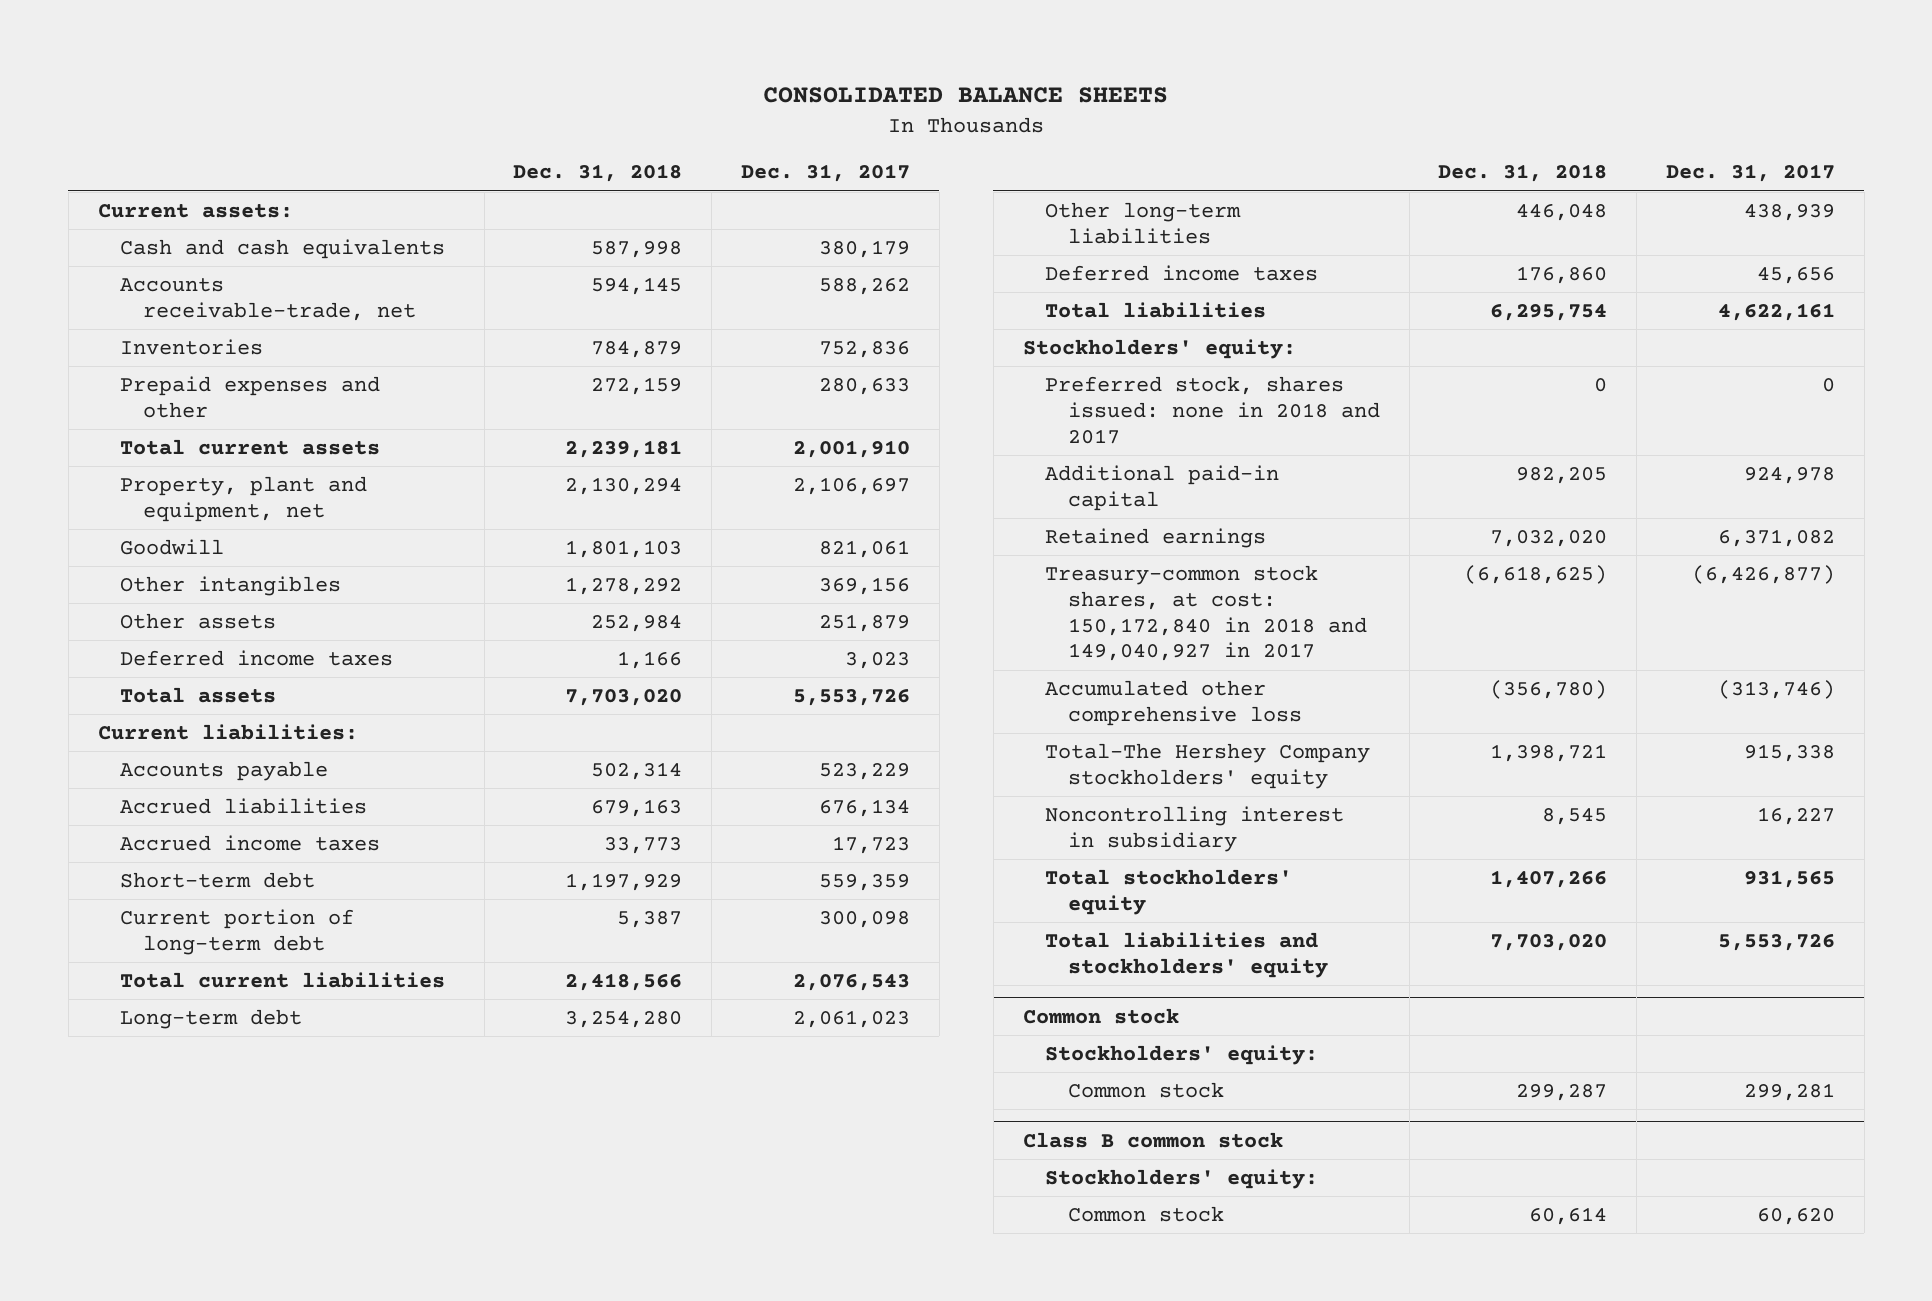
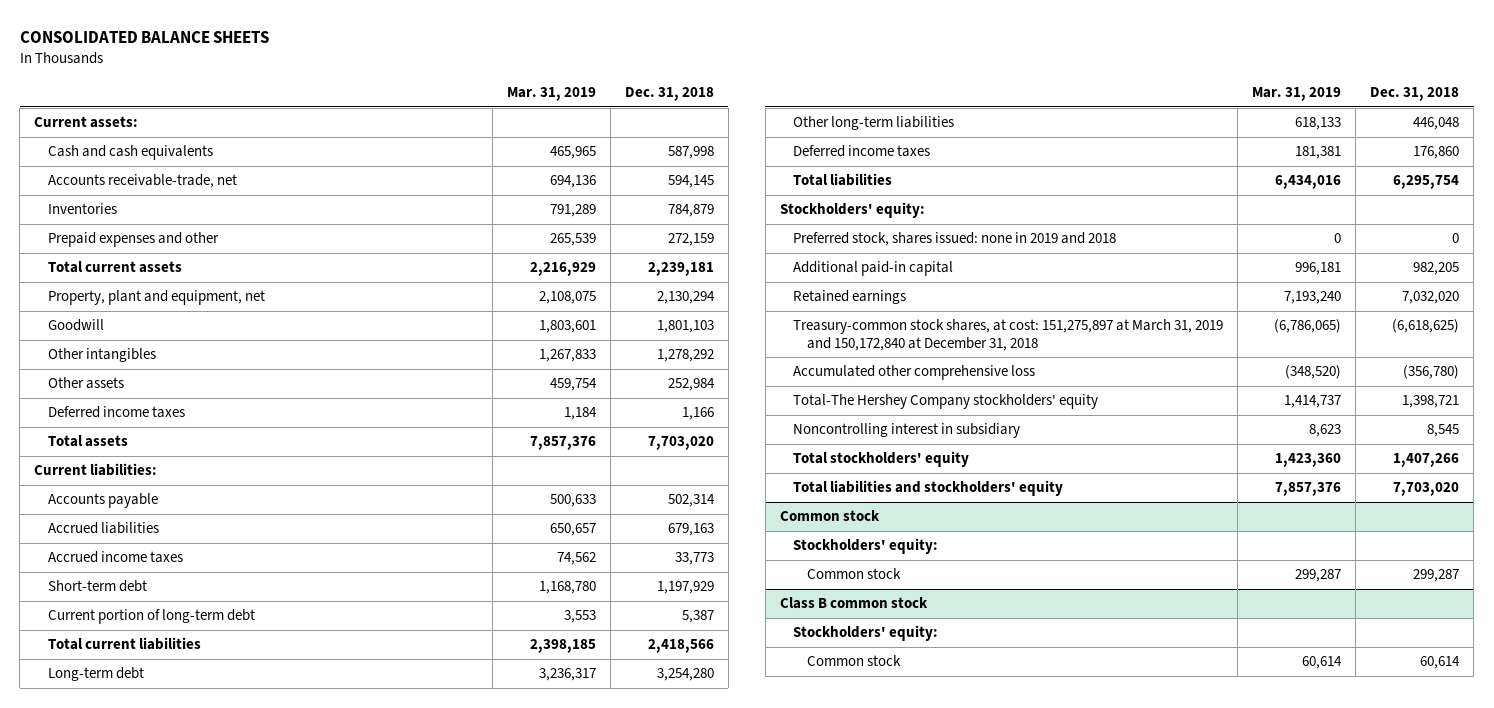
- | Dec. 31, 2018 | Dec. 31, 2017
+ | Mar. 31, 2019 | Dec. 31, 2018
- Preferred stock, shares issued: none in 2018 and 2017 | 0 | 0
+ Preferred stock, shares issued: none in 2019 and 2018 | 0 | 0
- Treasury-common stock shares, at cost: 150,172,840 in 2018 and 149,040,927 in 2017 | (6,618,625) | (6,426,877)
+ Treasury-common stock shares, at cost: 151,275,897 at March 31, 2019 and 150,172,840 at December 31, 2018 | (6,786,065) | (6,618,625)

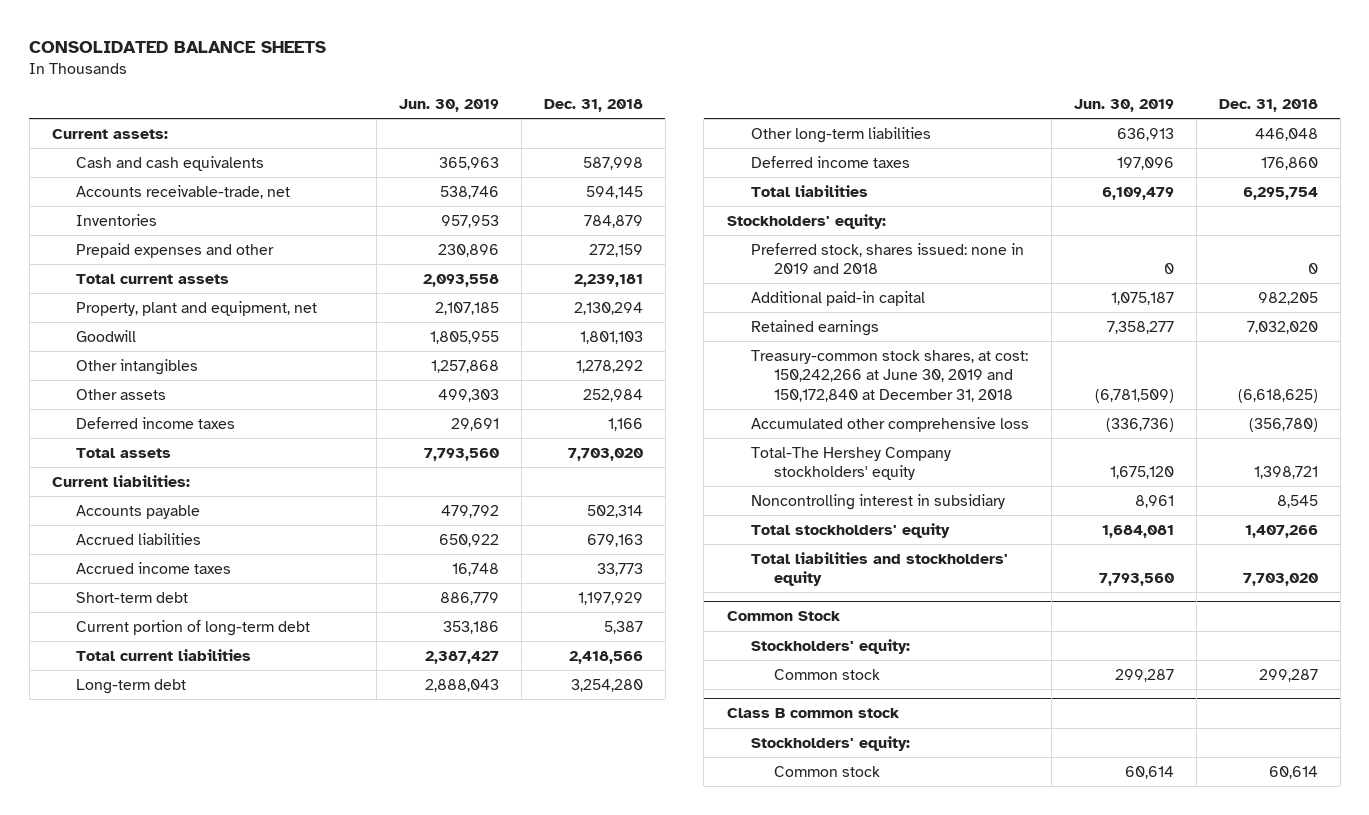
- | Mar. 31, 2019 | Dec. 31, 2018
+ | Jun. 30, 2019 | Dec. 31, 2018
- Treasury-common stock shares, at cost: 151,275,897 at March 31, 2019 and 150,172,840 at December 31, 2018 | (6,786,065) | (6,618,625)
+ Treasury-common stock shares, at cost: 150,242,266 at June 30, 2019 and 150,172,840 at December 31, 2018 | (6,781,509) | (6,618,625)
- Common stock
+ Common Stock

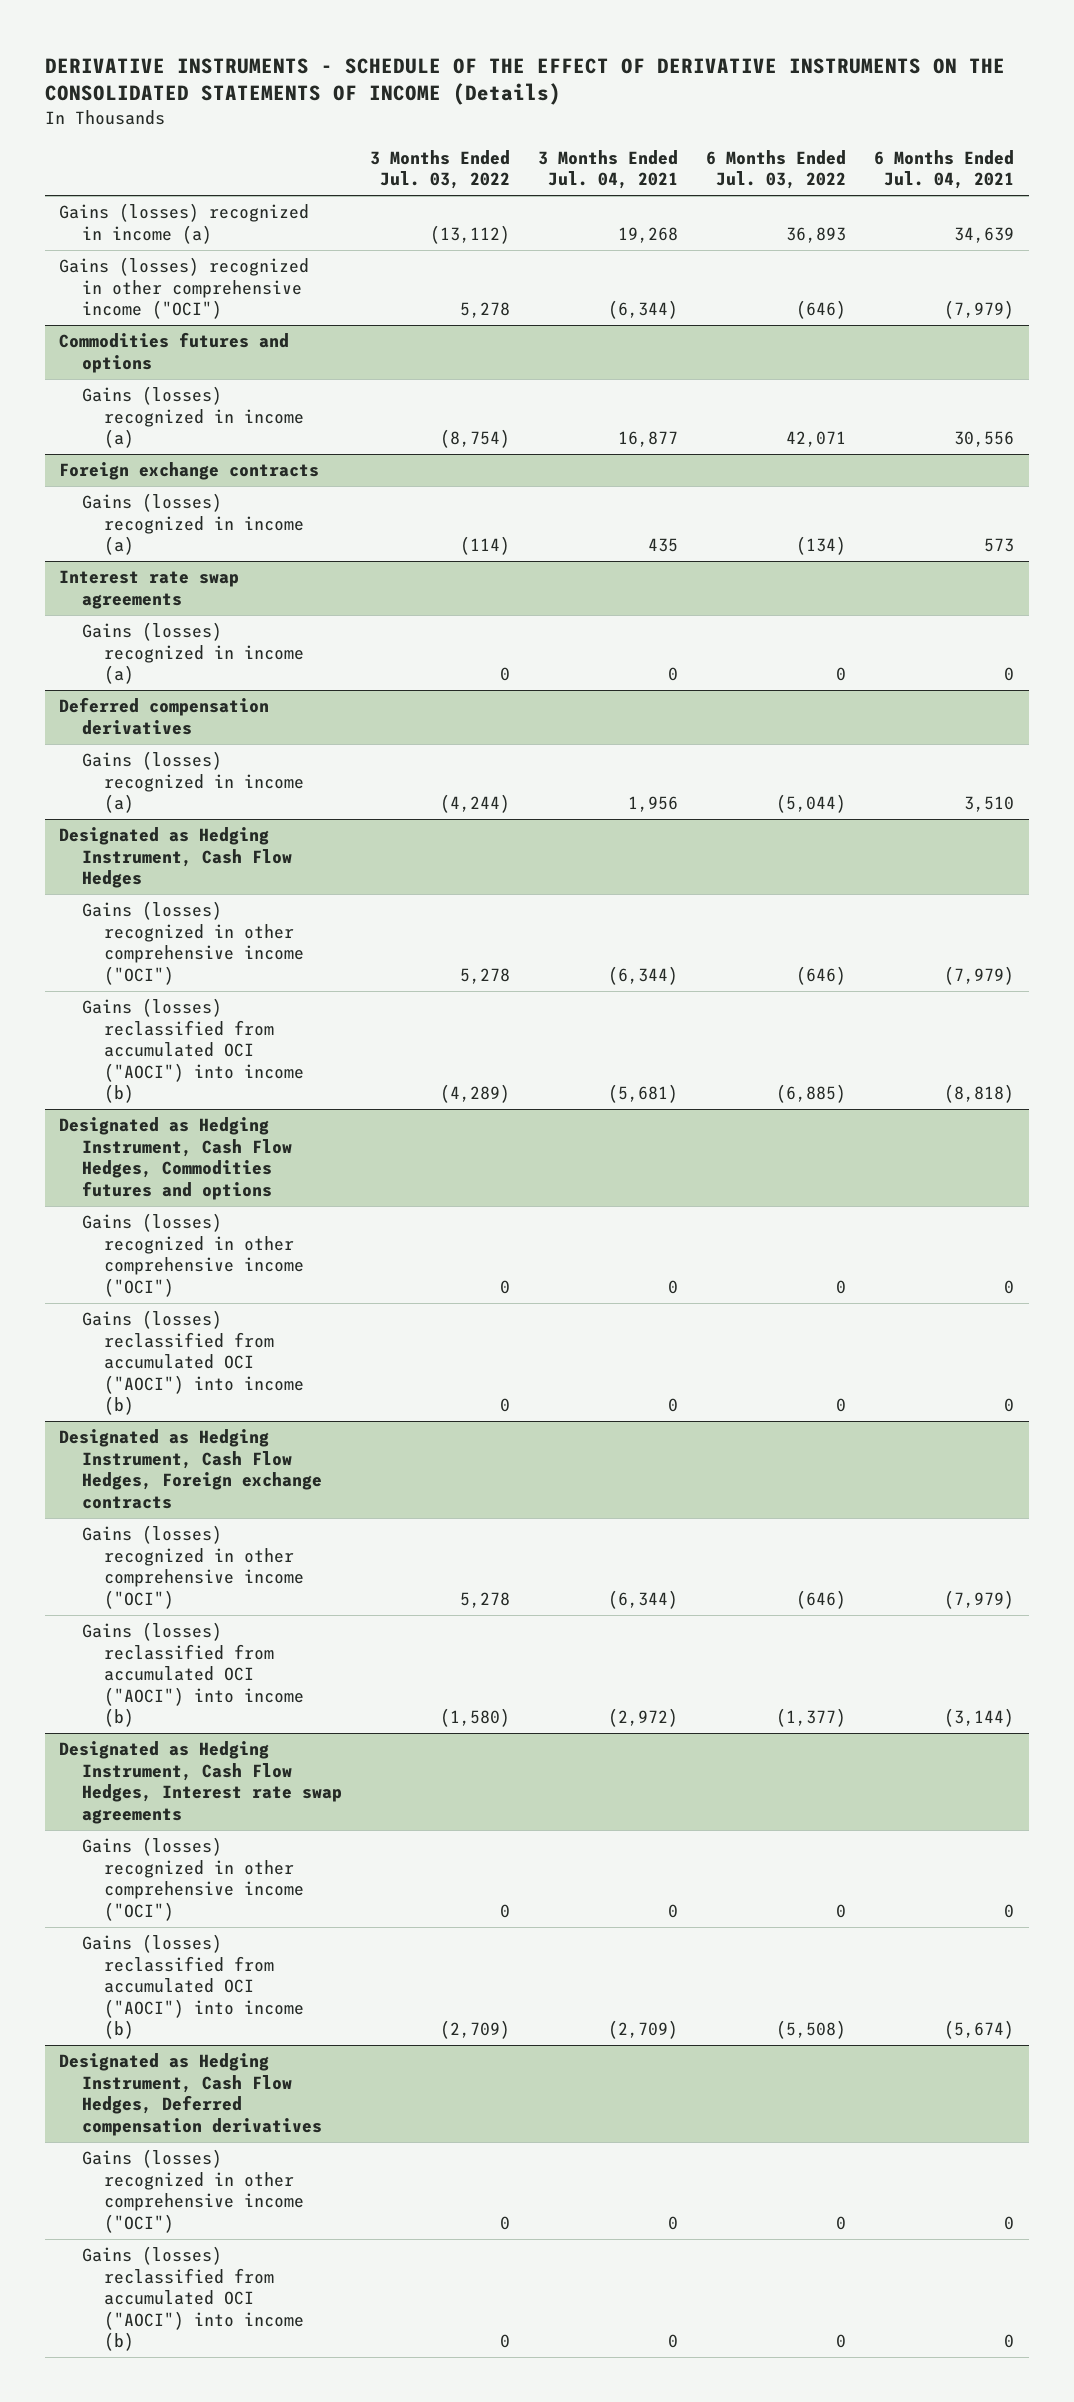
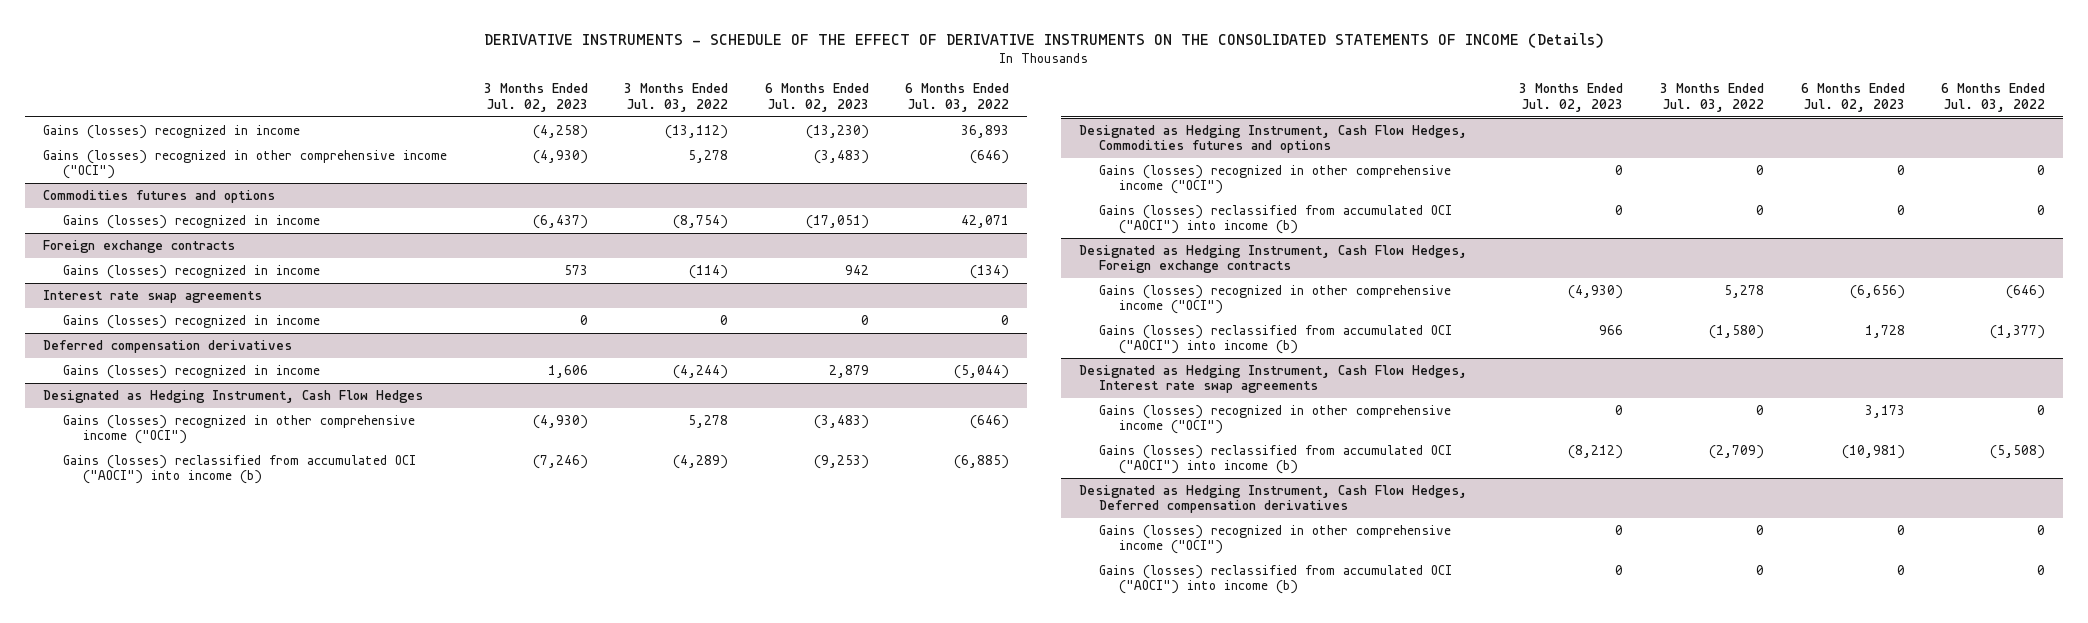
- | 3 Months Ended Jul. 03, 2022 | 3 Months Ended Jul. 04, 2021 | 6 Months Ended Jul. 03, 2022 | 6 Months Ended Jul. 04, 2021
+ | 3 Months Ended Jul. 02, 2023 | 3 Months Ended Jul. 03, 2022 | 6 Months Ended Jul. 02, 2023 | 6 Months Ended Jul. 03, 2022
- Gains (losses) recognized in income (a) | (13,112) | 19,268 | 36,893 | 34,639
+ Gains (losses) recognized in income | (4,258) | (13,112) | (13,230) | 36,893
@ Commodities futures and options
- Gains (losses) recognized in income (a) | (8,754) | 16,877 | 42,071 | 30,556
+ Gains (losses) recognized in income | (6,437) | (8,754) | (17,051) | 42,071
@ Foreign exchange contracts
- Gains (losses) recognized in income (a) | (114) | 435 | (134) | 573
+ Gains (losses) recognized in income | 573 | (114) | 942 | (134)
@ Interest rate swap agreements
- Gains (losses) recognized in income (a) | 0 | 0 | 0 | 0
+ Gains (losses) recognized in income | 0 | 0 | 0 | 0
@ Deferred compensation derivatives
- Gains (losses) recognized in income (a) | (4,244) | 1,956 | (5,044) | 3,510
+ Gains (losses) recognized in income | 1,606 | (4,244) | 2,879 | (5,044)

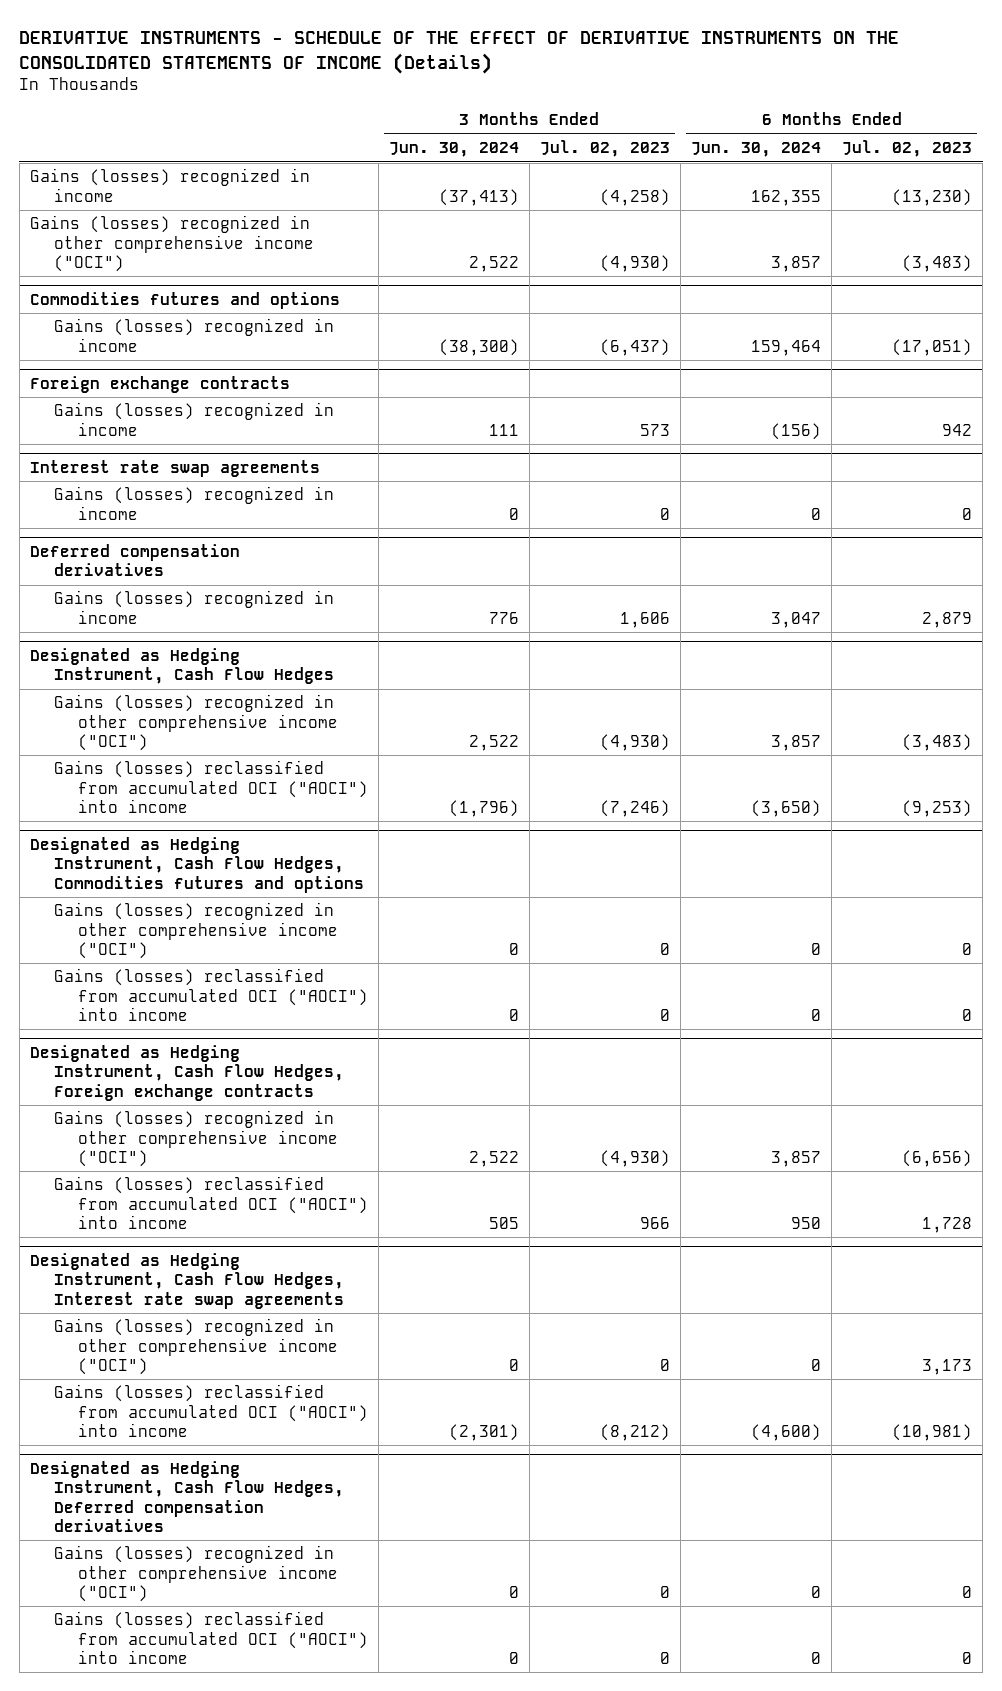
- | 3 Months Ended Jul. 02, 2023 | 3 Months Ended Jul. 03, 2022 | 6 Months Ended Jul. 02, 2023 | 6 Months Ended Jul. 03, 2022
+ | 3 Months Ended Jun. 30, 2024 | 3 Months Ended Jul. 02, 2023 | 6 Months Ended Jun. 30, 2024 | 6 Months Ended Jul. 02, 2023
@ Designated as Hedging Instrument, Cash Flow Hedges
- Gains (losses) reclassified from accumulated OCI ("AOCI") into income (b) | (7,246) | (4,289) | (9,253) | (6,885)
+ Gains (losses) reclassified from accumulated OCI ("AOCI") into income | (1,796) | (7,246) | (3,650) | (9,253)
@ Designated as Hedging Instrument, Cash Flow Hedges, Commodities futures and options
- Gains (losses) reclassified from accumulated OCI ("AOCI") into income (b) | 0 | 0 | 0 | 0
+ Gains (losses) reclassified from accumulated OCI ("AOCI") into income | 0 | 0 | 0 | 0
@ Designated as Hedging Instrument, Cash Flow Hedges, Foreign exchange contracts
- Gains (losses) reclassified from accumulated OCI ("AOCI") into income (b) | 966 | (1,580) | 1,728 | (1,377)
+ Gains (losses) reclassified from accumulated OCI ("AOCI") into income | 505 | 966 | 950 | 1,728
@ Designated as Hedging Instrument, Cash Flow Hedges, Interest rate swap agreements
- Gains (losses) reclassified from accumulated OCI ("AOCI") into income (b) | (8,212) | (2,709) | (10,981) | (5,508)
+ Gains (losses) reclassified from accumulated OCI ("AOCI") into income | (2,301) | (8,212) | (4,600) | (10,981)
@ Designated as Hedging Instrument, Cash Flow Hedges, Deferred compensation derivatives
- Gains (losses) reclassified from accumulated OCI ("AOCI") into income (b) | 0 | 0 | 0 | 0
+ Gains (losses) reclassified from accumulated OCI ("AOCI") into income | 0 | 0 | 0 | 0

